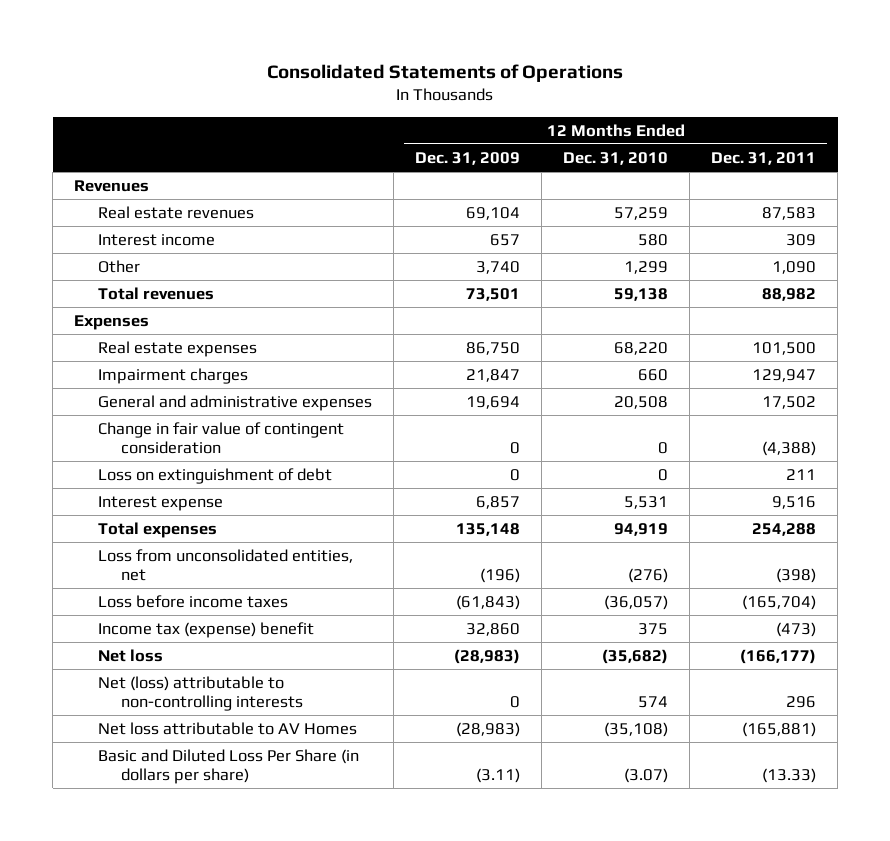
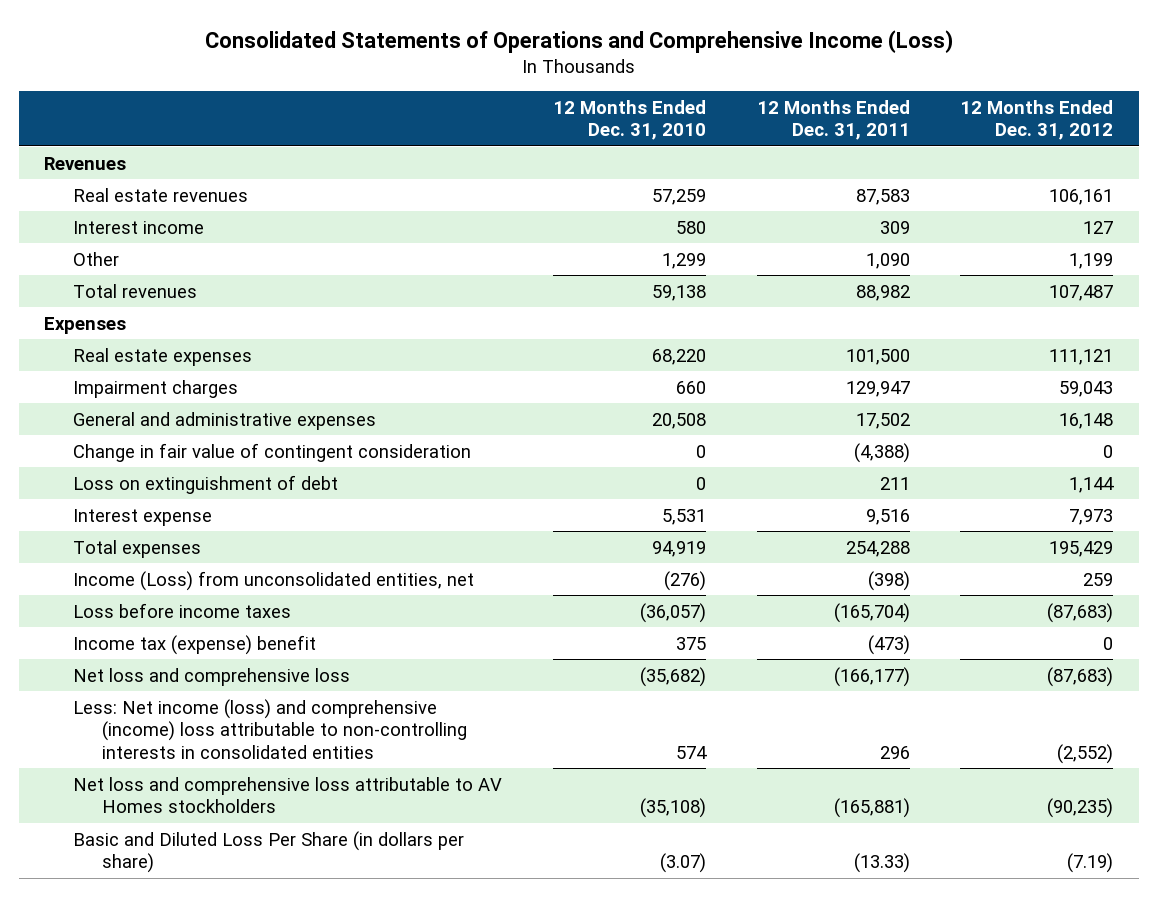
- Consolidated Statements of Operations
+ Consolidated Statements of Operations and Comprehensive Income (Loss)
- | 12 Months Ended Dec. 31, 2009 | 12 Months Ended Dec. 31, 2010 | 12 Months Ended Dec. 31, 2011
+ | 12 Months Ended Dec. 31, 2010 | 12 Months Ended Dec. 31, 2011 | 12 Months Ended Dec. 31, 2012
- Loss from unconsolidated entities, net | (196) | (276) | (398)
+ Income (Loss) from unconsolidated entities, net | (276) | (398) | 259
- Net loss | (28,983) | (35,682) | (166,177)
- Net (loss) attributable to non-controlling interests | 0 | 574 | 296
- Net loss attributable to AV Homes | (28,983) | (35,108) | (165,881)
+ Net loss and comprehensive loss | (35,682) | (166,177) | (87,683)
+ Less: Net income (loss) and comprehensive (income) loss attributable to non-controlling interests in consolidated entities | 574 | 296 | (2,552)
+ Net loss and comprehensive loss attributable to AV Homes stockholders | (35,108) | (165,881) | (90,235)

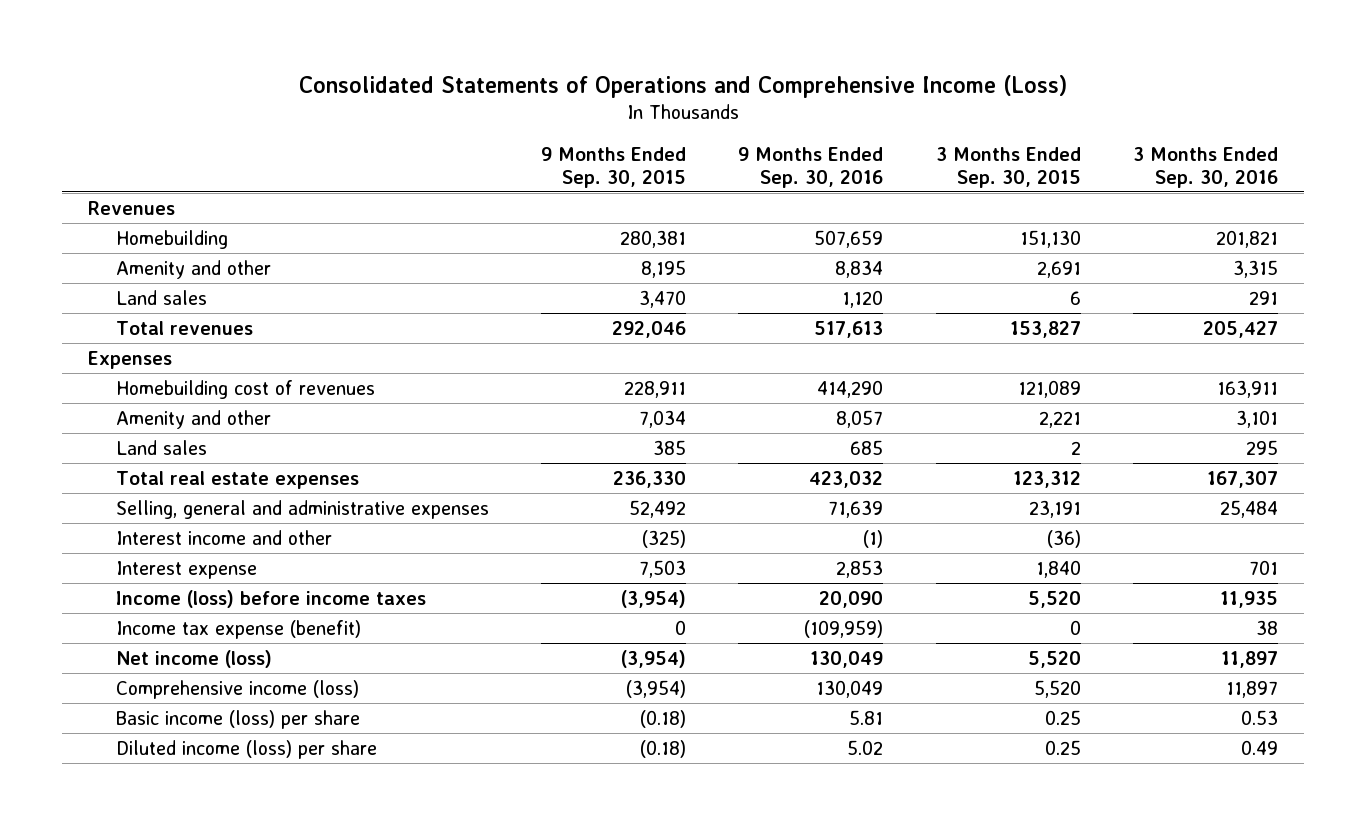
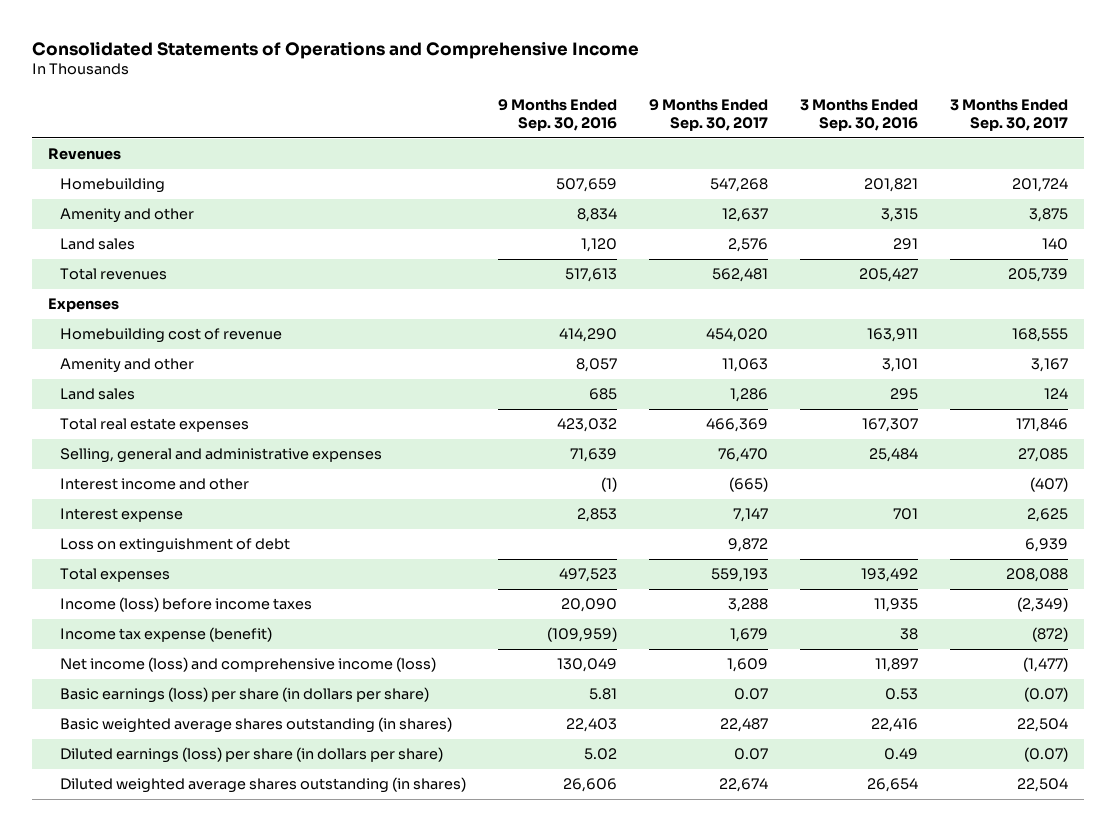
- Consolidated Statements of Operations and Comprehensive Income (Loss)
+ Consolidated Statements of Operations and Comprehensive Income
- | 9 Months Ended Sep. 30, 2015 | 9 Months Ended Sep. 30, 2016 | 3 Months Ended Sep. 30, 2015 | 3 Months Ended Sep. 30, 2016
+ | 9 Months Ended Sep. 30, 2016 | 9 Months Ended Sep. 30, 2017 | 3 Months Ended Sep. 30, 2016 | 3 Months Ended Sep. 30, 2017
- Homebuilding cost of revenues | 228,911 | 414,290 | 121,089 | 163,911
+ Homebuilding cost of revenue | 414,290 | 454,020 | 163,911 | 168,555
+ Loss on extinguishment of debt | | 9,872 | | 6,939
+ Total expenses | 497,523 | 559,193 | 193,492 | 208,088
- Net income (loss) | (3,954) | 130,049 | 5,520 | 11,897
- Comprehensive income (loss) | (3,954) | 130,049 | 5,520 | 11,897
- Basic income (loss) per share | (0.18) | 5.81 | 0.25 | 0.53
- Diluted income (loss) per share | (0.18) | 5.02 | 0.25 | 0.49
+ Net income (loss) and comprehensive income (loss) | 130,049 | 1,609 | 11,897 | (1,477)
+ Basic earnings (loss) per share (in dollars per share) | 5.81 | 0.07 | 0.53 | (0.07)
+ Basic weighted average shares outstanding (in shares) | 22,403 | 22,487 | 22,416 | 22,504
+ Diluted earnings (loss) per share (in dollars per share) | 5.02 | 0.07 | 0.49 | (0.07)
+ Diluted weighted average shares outstanding (in shares) | 26,606 | 22,674 | 26,654 | 22,504

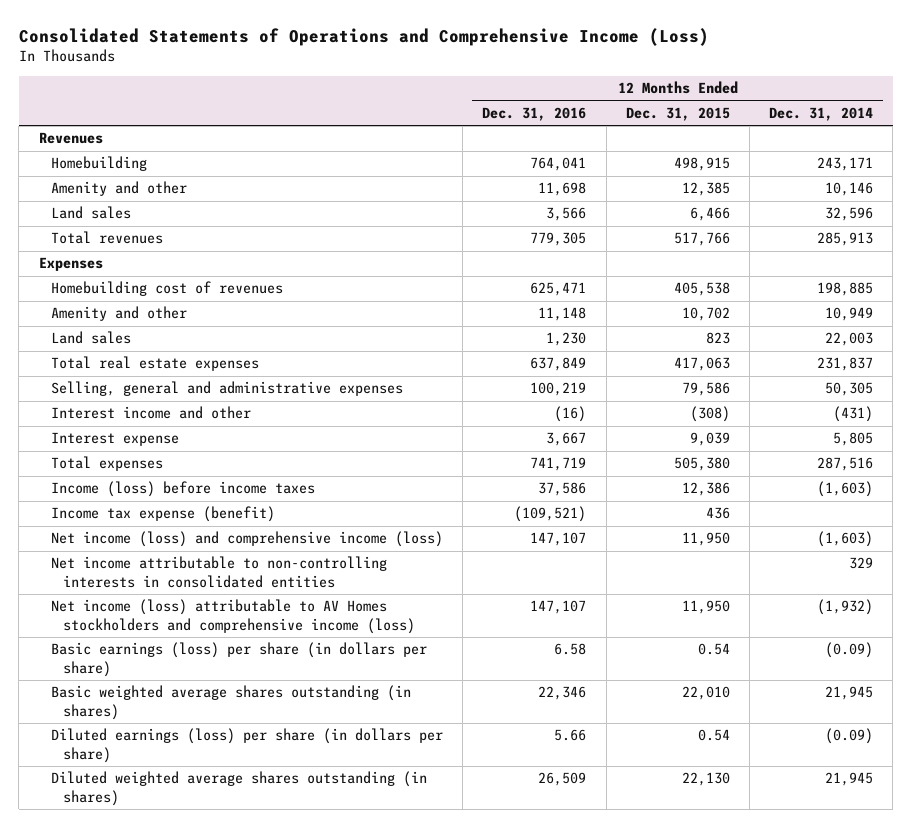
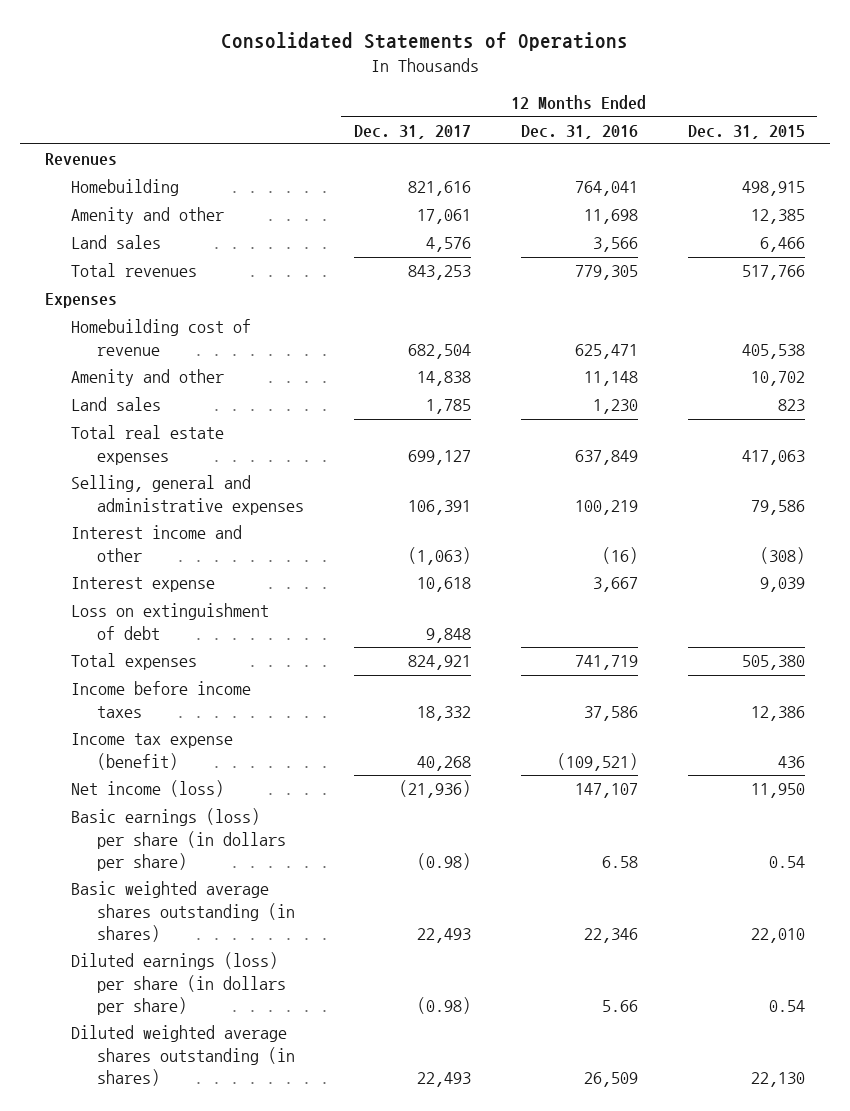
- Consolidated Statements of Operations and Comprehensive Income (Loss)
+ Consolidated Statements of Operations
- | 12 Months Ended Dec. 31, 2016 | 12 Months Ended Dec. 31, 2015 | 12 Months Ended Dec. 31, 2014
+ | 12 Months Ended Dec. 31, 2017 | 12 Months Ended Dec. 31, 2016 | 12 Months Ended Dec. 31, 2015
- Homebuilding cost of revenues | 625,471 | 405,538 | 198,885
+ Homebuilding cost of revenue | 682,504 | 625,471 | 405,538
+ Loss on extinguishment of debt | 9,848 | |
- Income (loss) before income taxes | 37,586 | 12,386 | (1,603)
+ Income before income taxes | 18,332 | 37,586 | 12,386
- Net income (loss) and comprehensive income (loss) | 147,107 | 11,950 | (1,603)
- Net income attributable to non-controlling interests in consolidated entities | | | 329
- Net income (loss) attributable to AV Homes stockholders and comprehensive income (loss) | 147,107 | 11,950 | (1,932)
+ Net income (loss) | (21,936) | 147,107 | 11,950

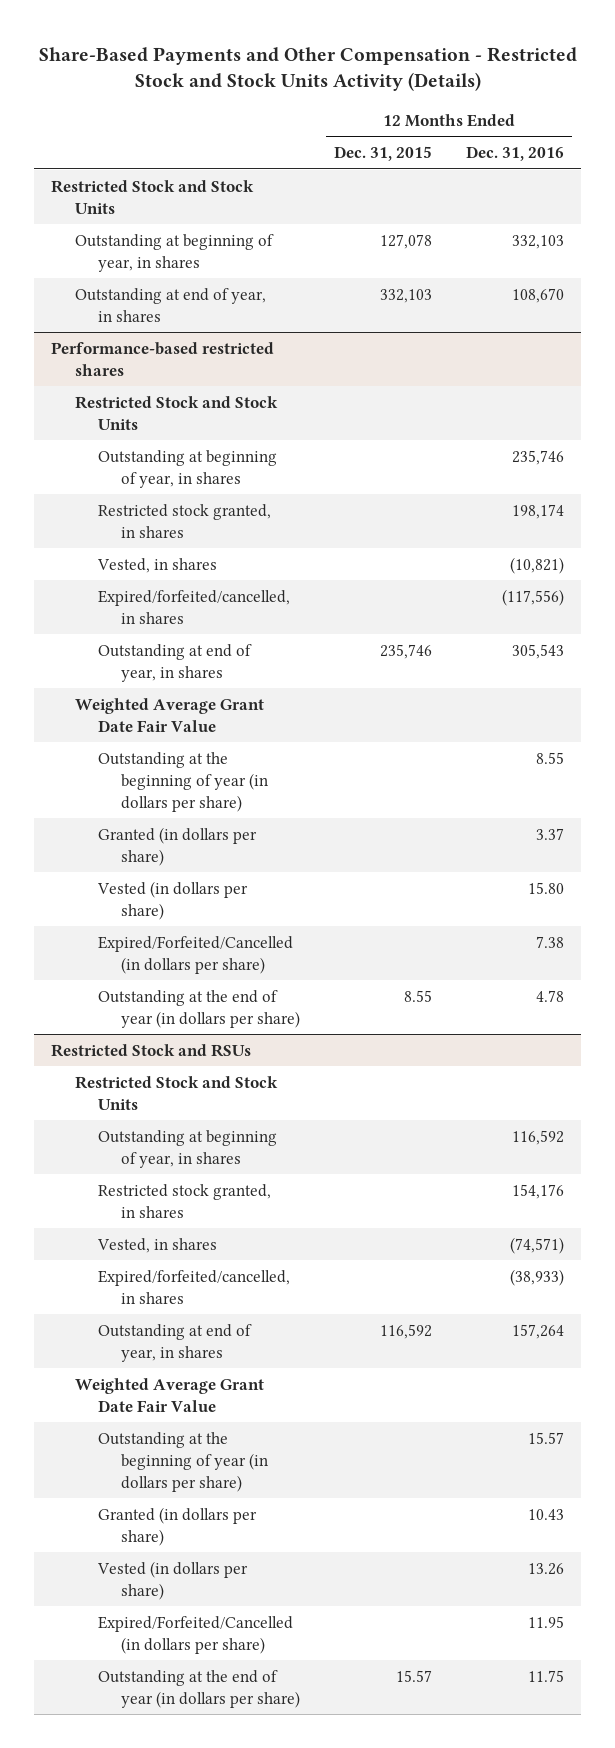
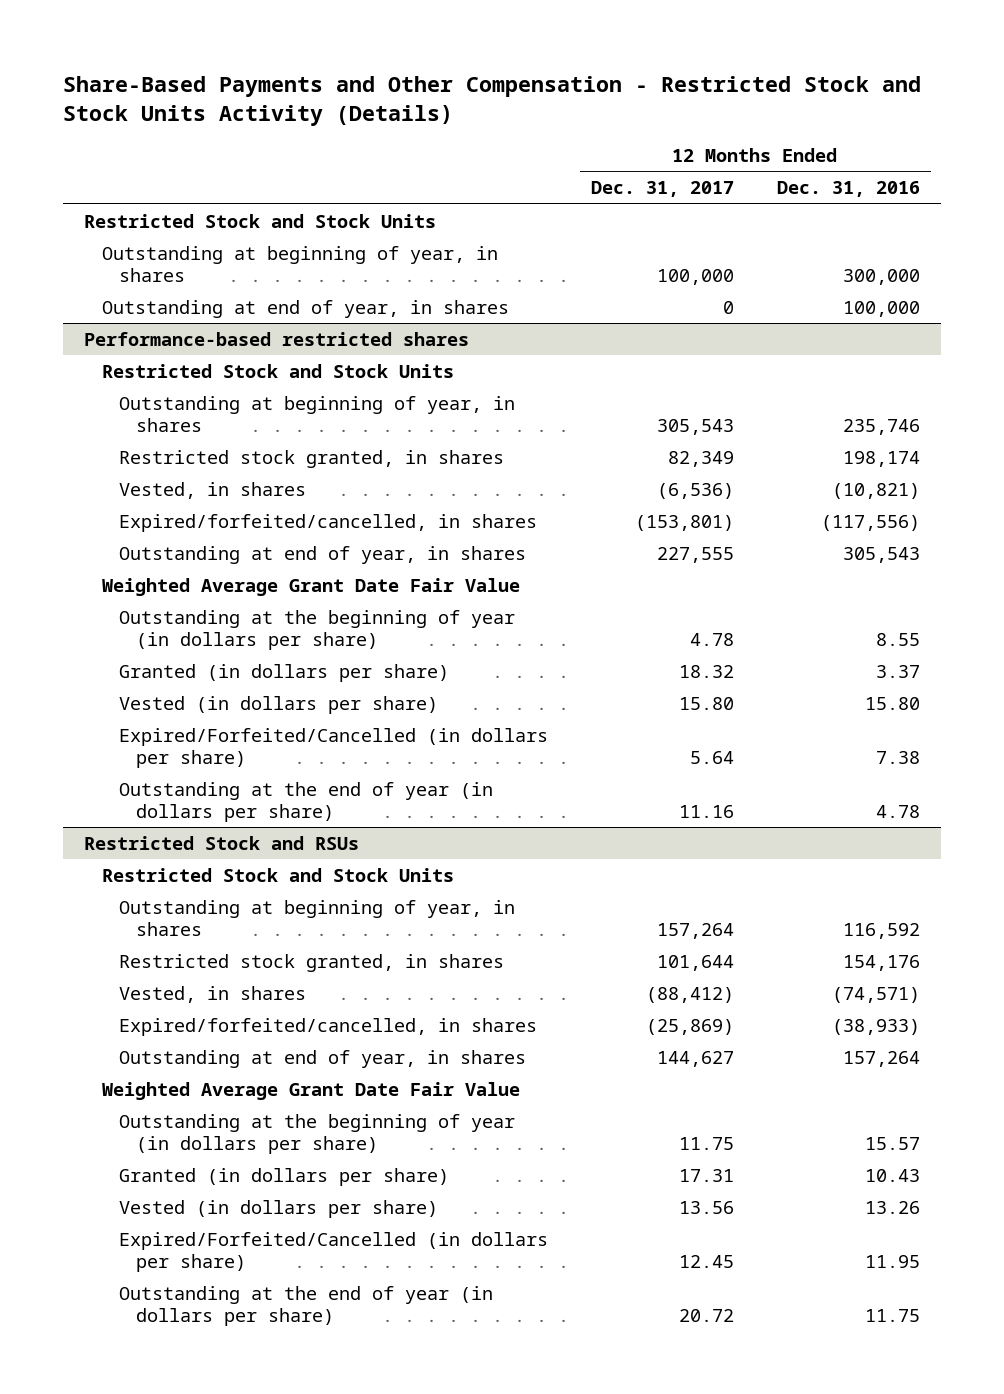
- | 12 Months Ended Dec. 31, 2015 | 12 Months Ended Dec. 31, 2016
+ | 12 Months Ended Dec. 31, 2017 | 12 Months Ended Dec. 31, 2016
- Outstanding at beginning of year, in shares | 127,078 | 332,103
- Outstanding at end of year, in shares | 332,103 | 108,670
+ Outstanding at beginning of year, in shares | 100,000 | 300,000
+ Outstanding at end of year, in shares | 0 | 100,000

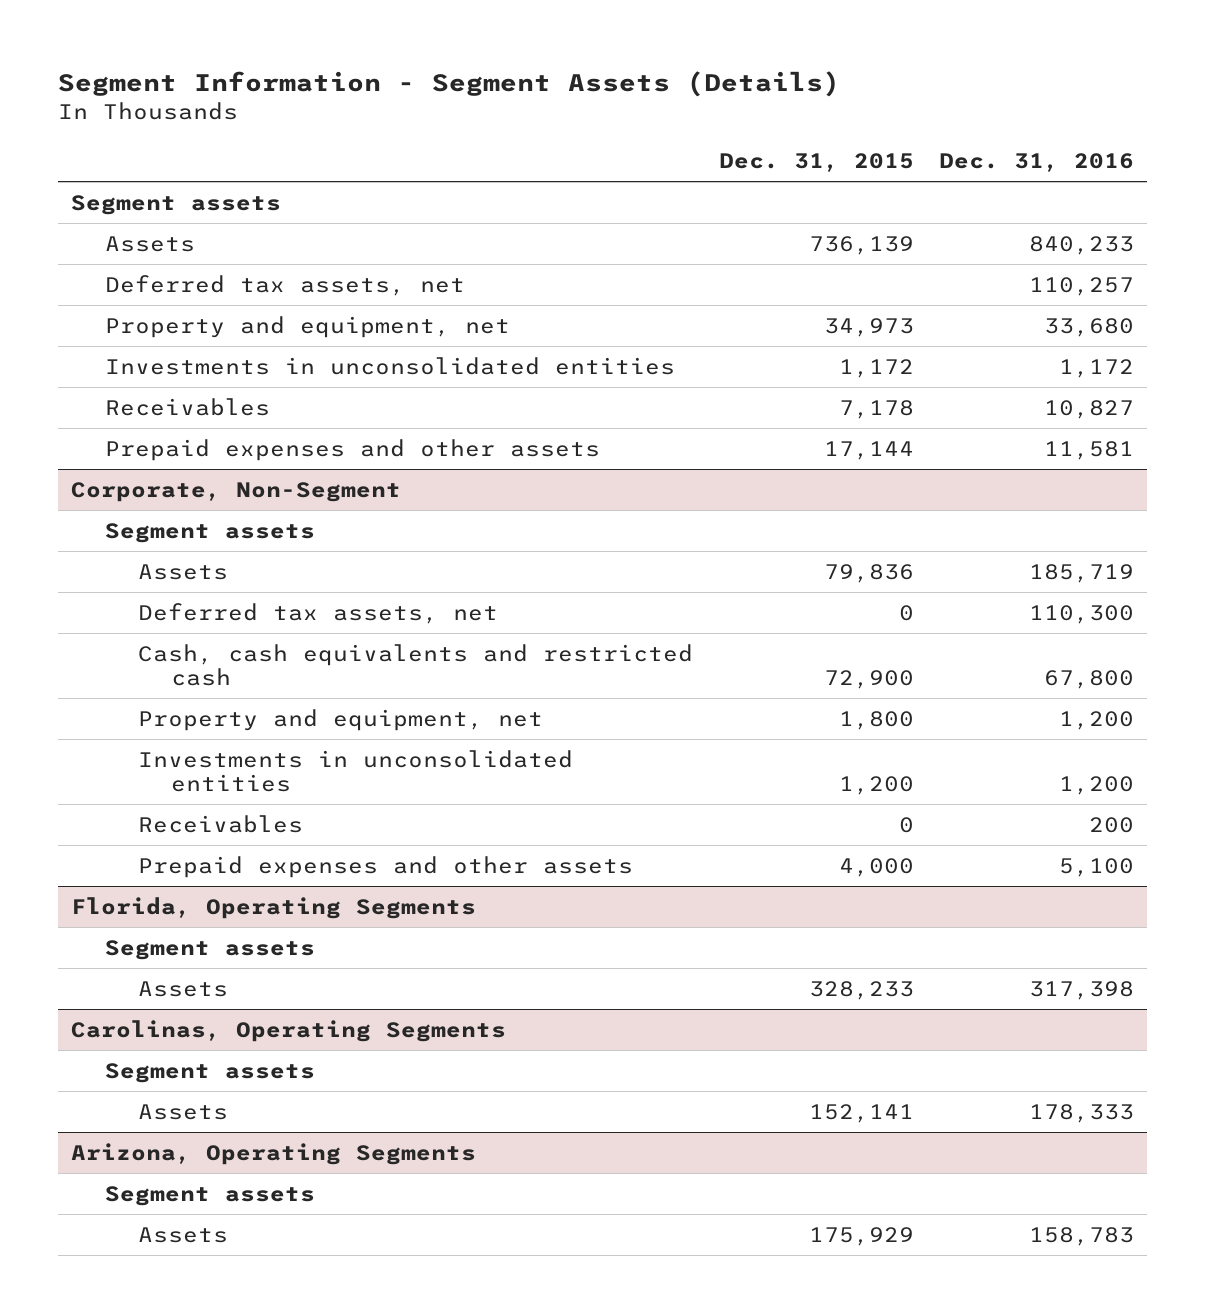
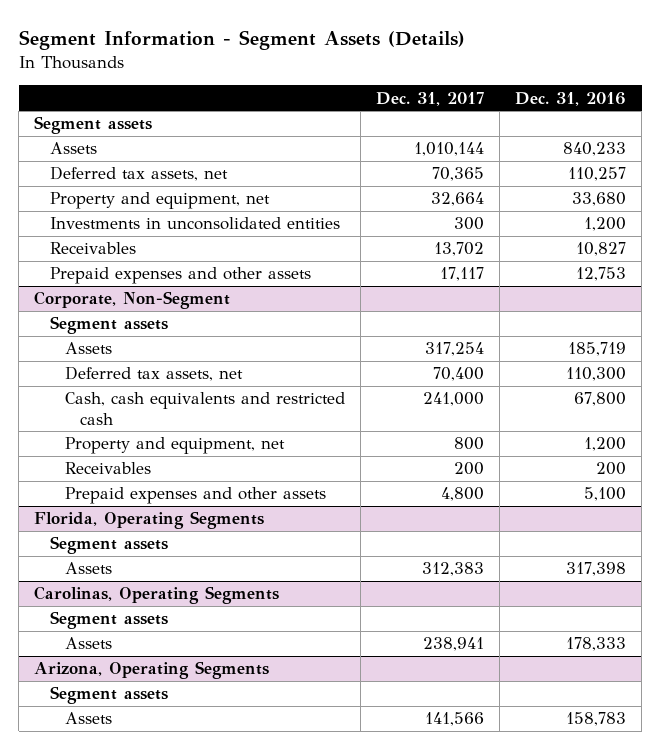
- | Dec. 31, 2015 | Dec. 31, 2016
+ | Dec. 31, 2017 | Dec. 31, 2016
- Investments in unconsolidated entities | 1,172 | 1,172
+ Investments in unconsolidated entities | 300 | 1,200
- Prepaid expenses and other assets | 17,144 | 11,581
+ Prepaid expenses and other assets | 17,117 | 12,753
@ Corporate, Non-Segment
- Investments in unconsolidated entities | 1,200 | 1,200

